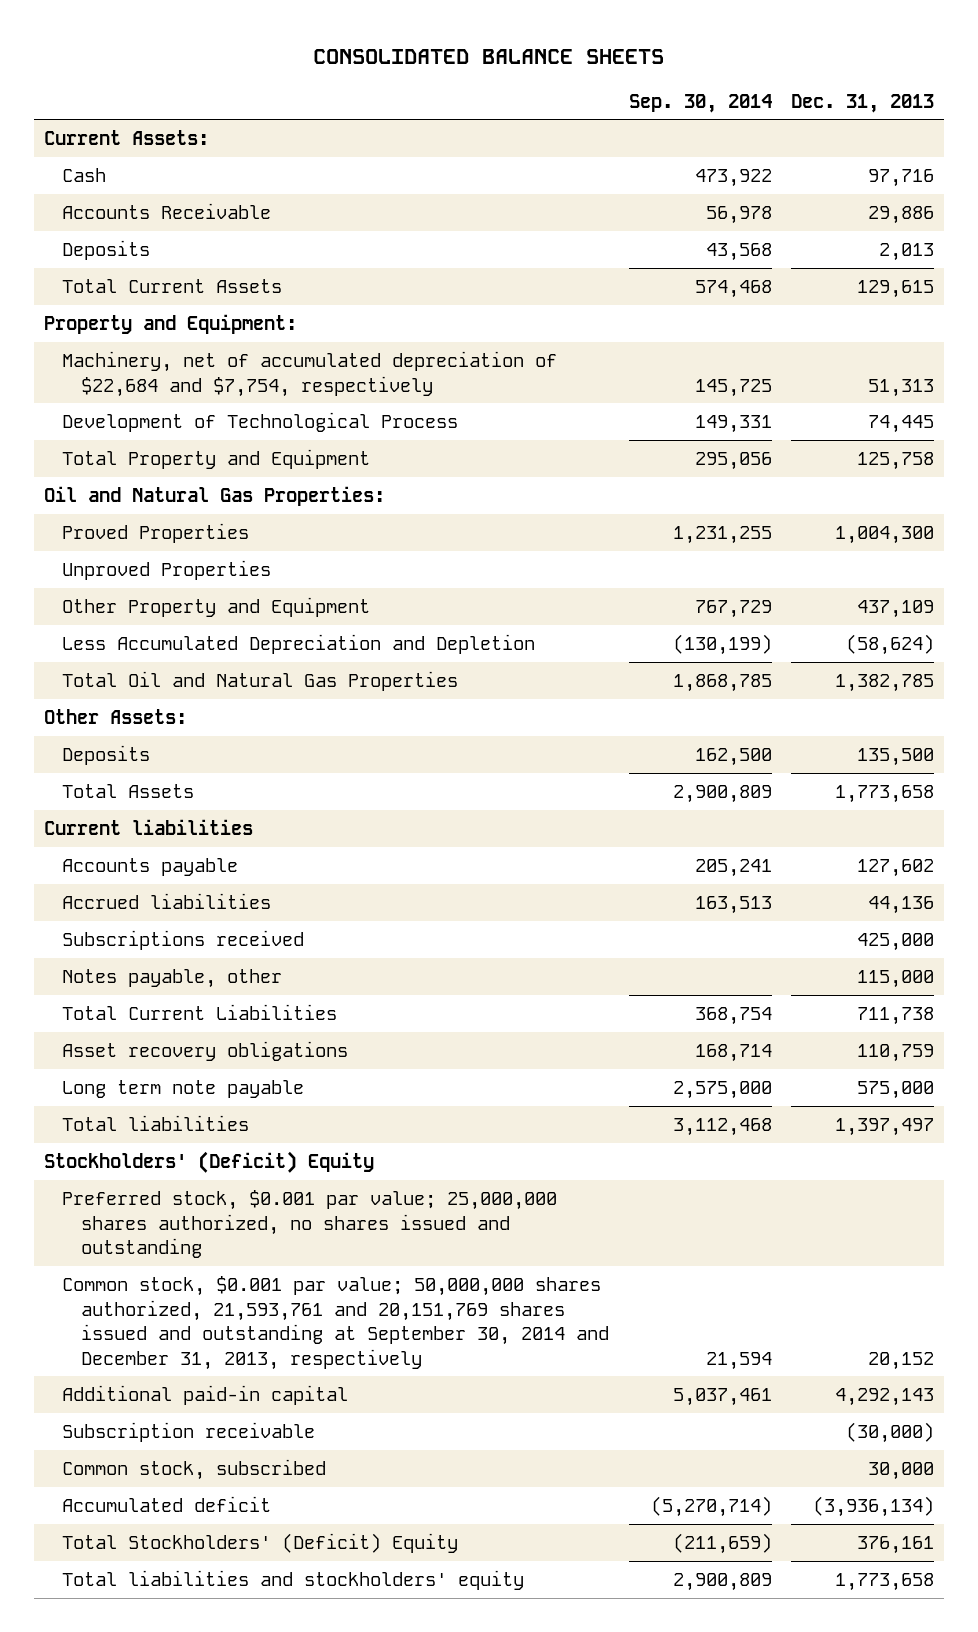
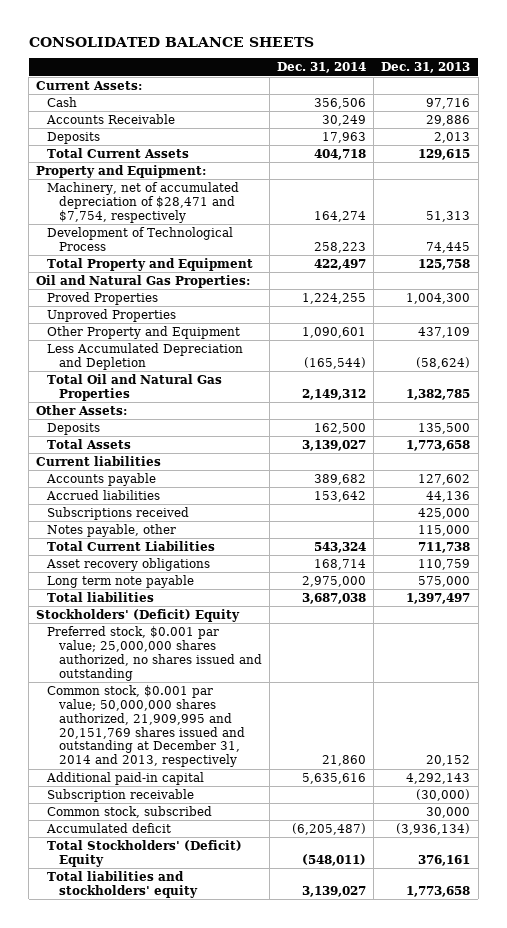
- | Sep. 30, 2014 | Dec. 31, 2013
+ | Dec. 31, 2014 | Dec. 31, 2013
- Machinery, net of accumulated depreciation of $22,684 and $7,754, respectively | 145,725 | 51,313
+ Machinery, net of accumulated depreciation of $28,471 and $7,754, respectively | 164,274 | 51,313
- Common stock, $0.001 par value; 50,000,000 shares authorized, 21,593,761 and 20,151,769 shares issued and outstanding at September 30, 2014 and December 31, 2013, respectively | 21,594 | 20,152
+ Common stock, $0.001 par value; 50,000,000 shares authorized, 21,909,995 and 20,151,769 shares issued and outstanding at December 31, 2014 and 2013, respectively | 21,860 | 20,152

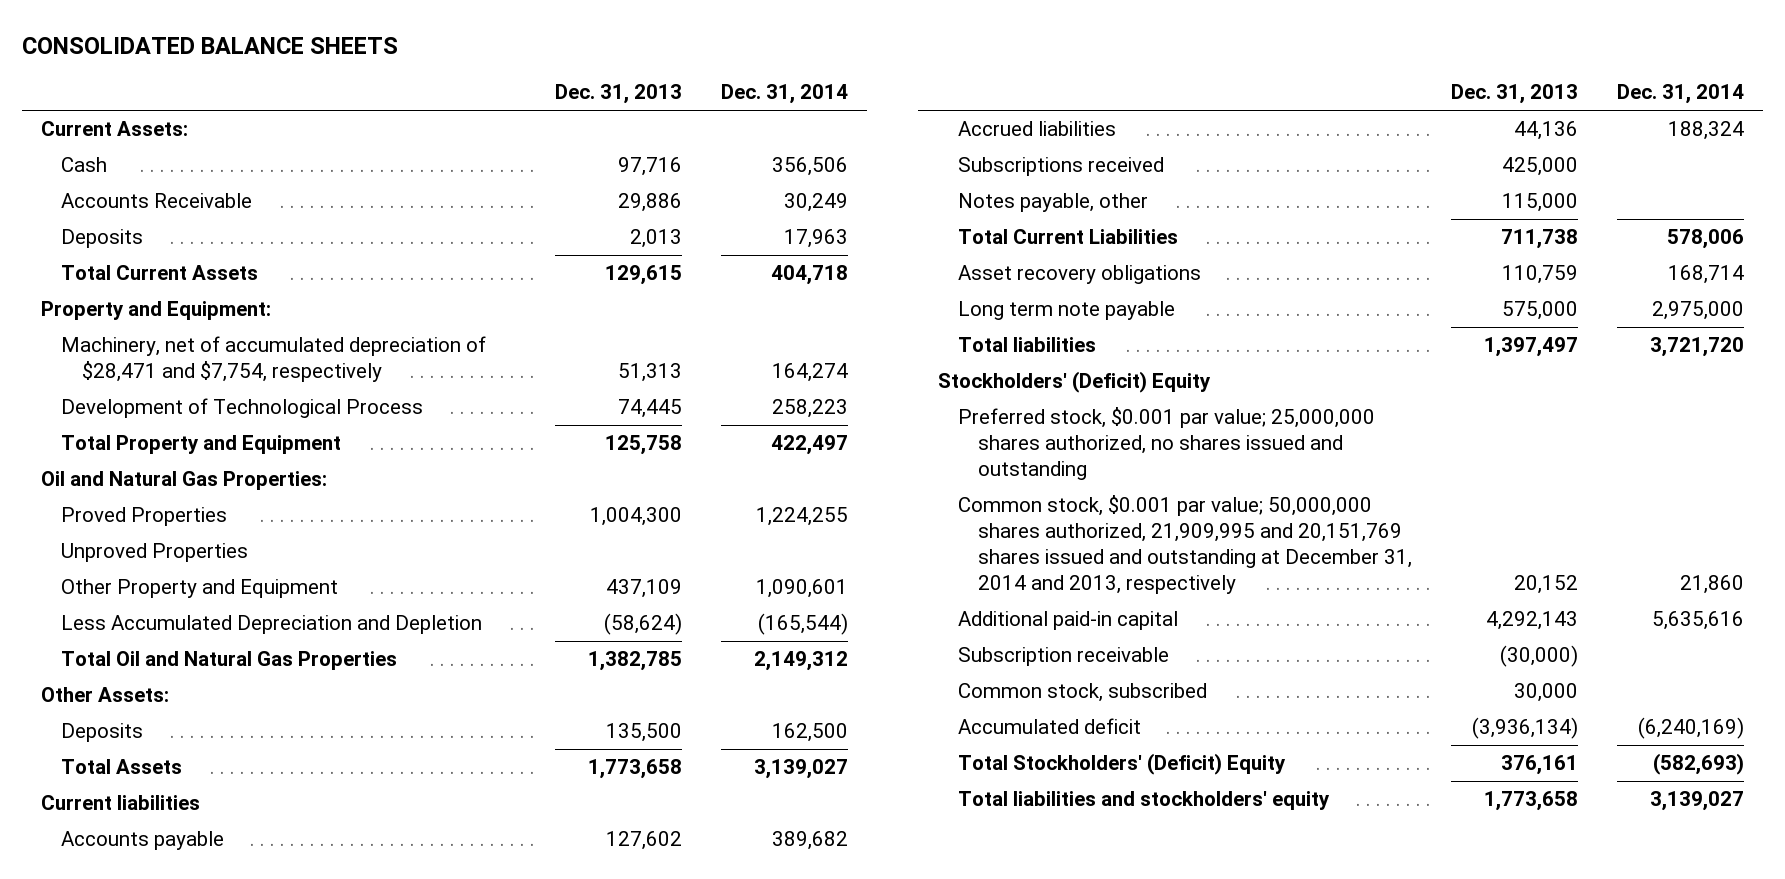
- | Dec. 31, 2014 | Dec. 31, 2013
+ | Dec. 31, 2013 | Dec. 31, 2014
- Accrued liabilities | 153,642 | 44,136
+ Accrued liabilities | 44,136 | 188,324
- Total Current Liabilities | 543,324 | 711,738
+ Total Current Liabilities | 711,738 | 578,006
- Total liabilities | 3,687,038 | 1,397,497
+ Total liabilities | 1,397,497 | 3,721,720
- Accumulated deficit | (6,205,487) | (3,936,134)
- Total Stockholders' (Deficit) Equity | (548,011) | 376,161
+ Accumulated deficit | (3,936,134) | (6,240,169)
+ Total Stockholders' (Deficit) Equity | 376,161 | (582,693)

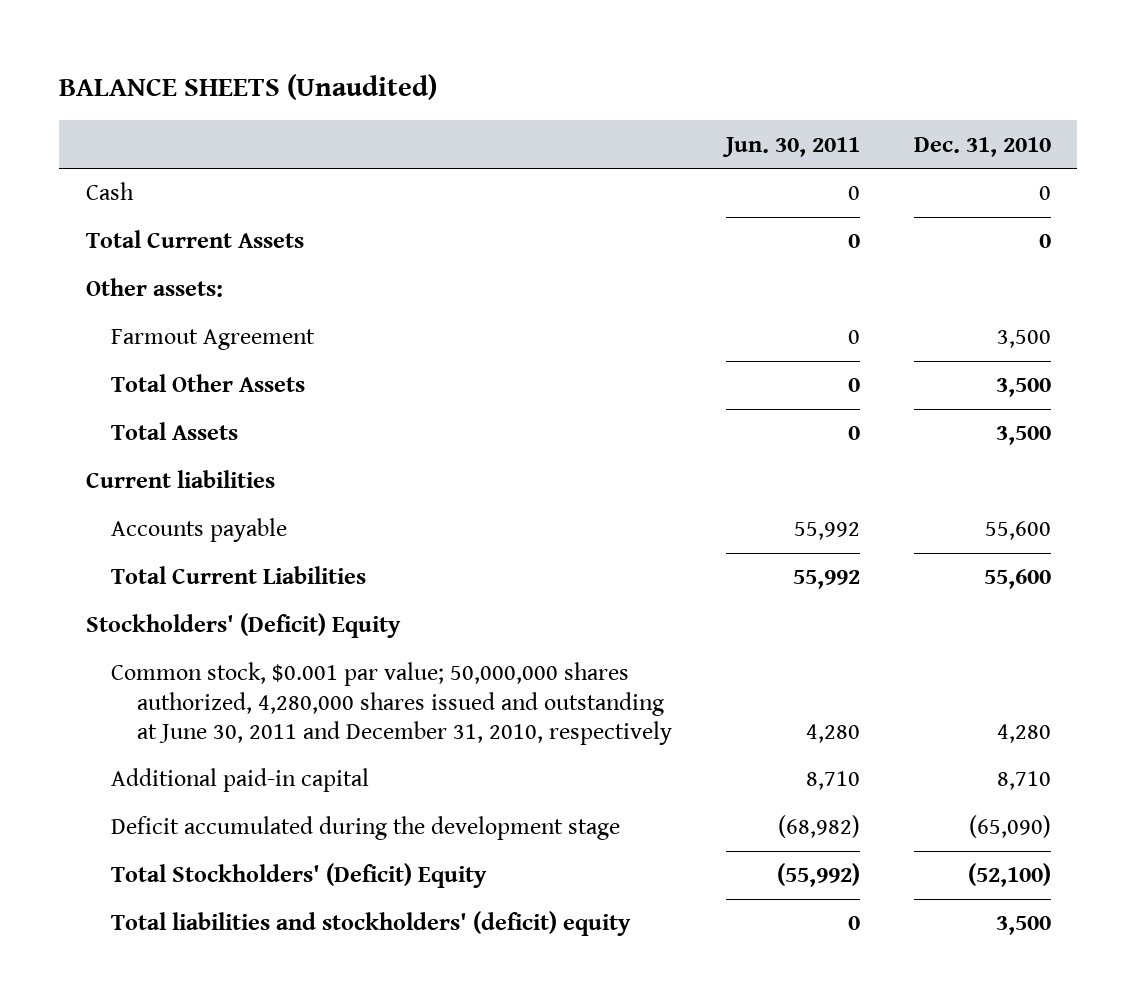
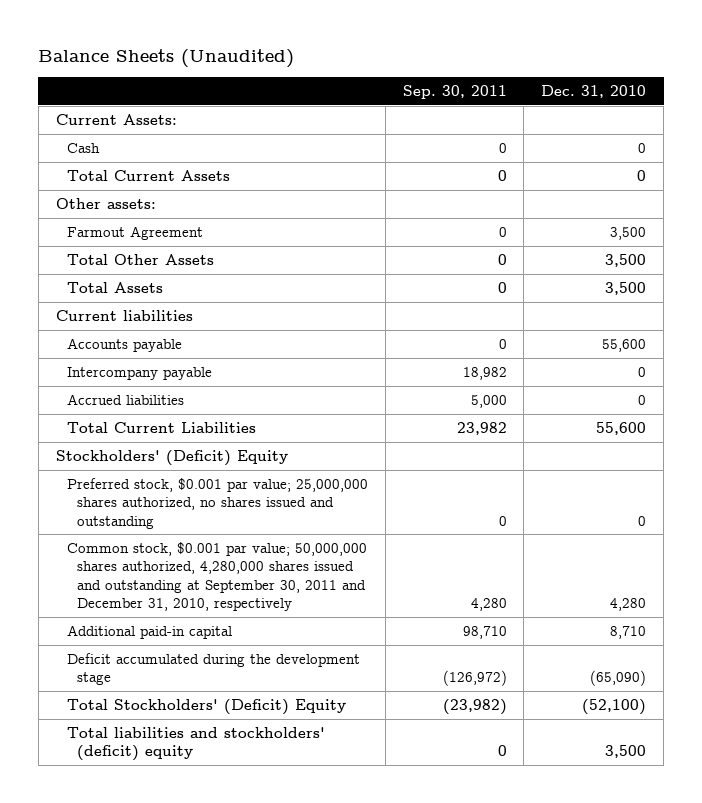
- BALANCE SHEETS (Unaudited)
+ Balance Sheets (Unaudited)
- | Jun. 30, 2011 | Dec. 31, 2010
+ | Sep. 30, 2011 | Dec. 31, 2010
+ Current Assets:
+ Intercompany payable | 18,982 | 0
+ Accrued liabilities | 5,000 | 0
- Common stock, $0.001 par value; 50,000,000 shares authorized, 4,280,000 shares issued and outstanding at June 30, 2011 and December 31, 2010, respectively | 4,280 | 4,280
+ Preferred stock, $0.001 par value; 25,000,000 shares authorized, no shares issued and outstanding | 0 | 0
+ Common stock, $0.001 par value; 50,000,000 shares authorized, 4,280,000 shares issued and outstanding at September 30, 2011 and December 31, 2010, respectively | 4,280 | 4,280

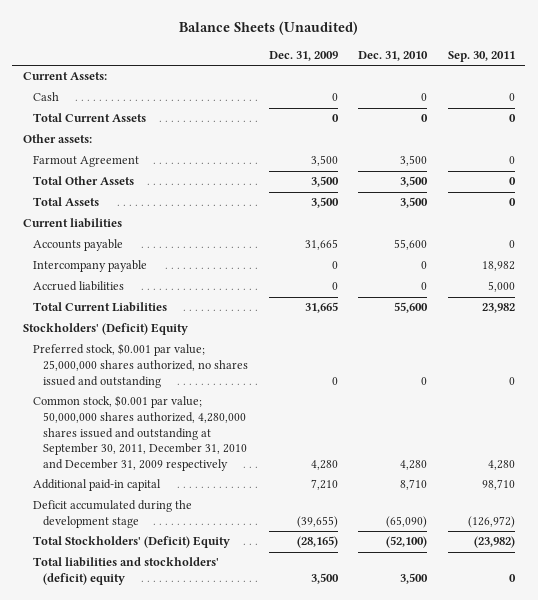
- | Sep. 30, 2011 | Dec. 31, 2010
+ | Dec. 31, 2009 | Dec. 31, 2010 | Sep. 30, 2011
- Common stock, $0.001 par value; 50,000,000 shares authorized, 4,280,000 shares issued and outstanding at September 30, 2011 and December 31, 2010, respectively | 4,280 | 4,280
+ Common stock, $0.001 par value; 50,000,000 shares authorized, 4,280,000 shares issued and outstanding at September 30, 2011, December 31, 2010 and December 31, 2009 respectively | 4,280 | 4,280 | 4,280

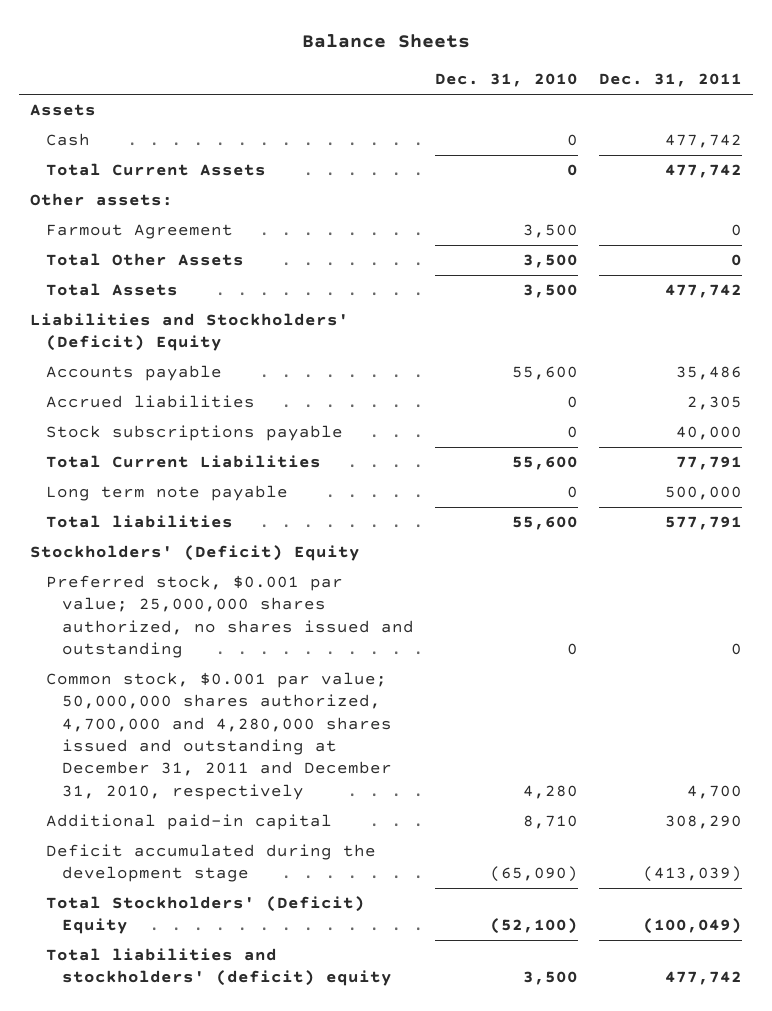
- Balance Sheets (Unaudited)
+ Balance Sheets
- | Dec. 31, 2009 | Dec. 31, 2010 | Sep. 30, 2011
+ | Dec. 31, 2010 | Dec. 31, 2011
- Current Assets:
+ Assets
- Current liabilities
+ Liabilities and Stockholders' (Deficit) Equity
- Intercompany payable | 0 | 0 | 18,982
+ Stock subscriptions payable | 0 | 40,000
+ Long term note payable | 0 | 500,000
+ Total liabilities | 55,600 | 577,791
- Common stock, $0.001 par value; 50,000,000 shares authorized, 4,280,000 shares issued and outstanding at September 30, 2011, December 31, 2010 and December 31, 2009 respectively | 4,280 | 4,280 | 4,280
+ Common stock, $0.001 par value; 50,000,000 shares authorized, 4,700,000 and 4,280,000 shares issued and outstanding at December 31, 2011 and December 31, 2010, respectively | 4,280 | 4,700

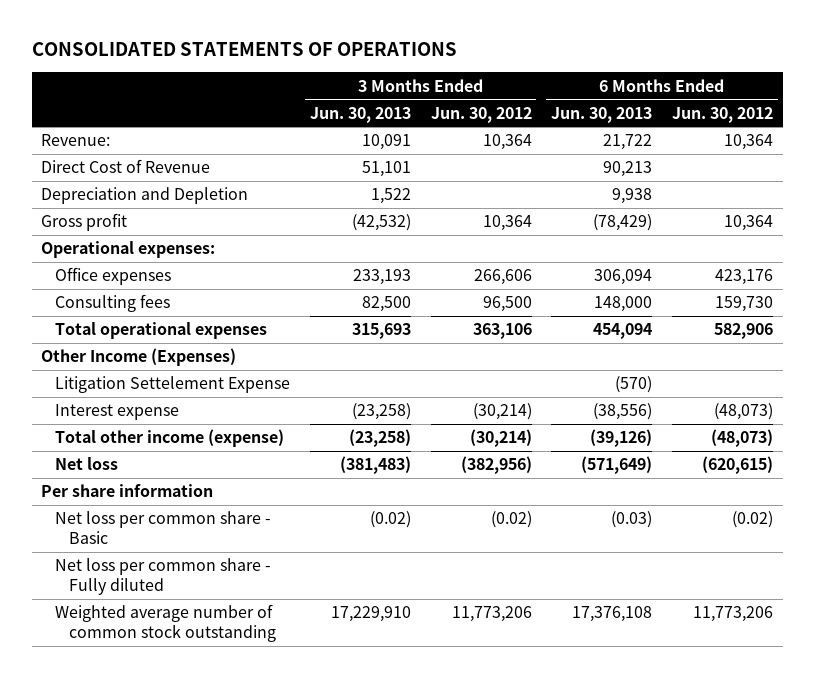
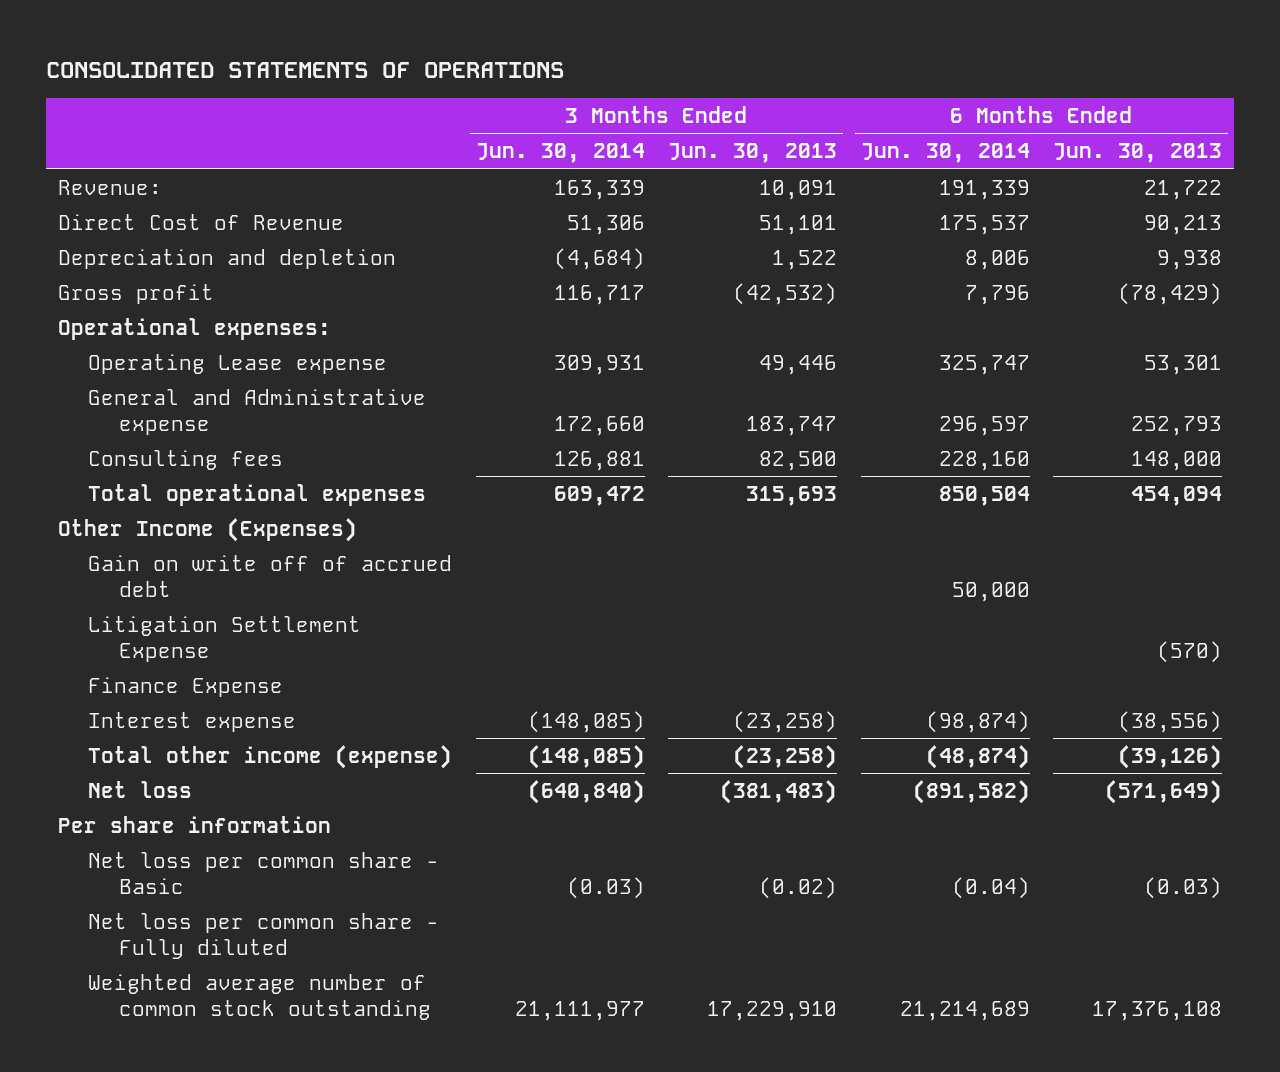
- | 3 Months Ended Jun. 30, 2013 | 3 Months Ended Jun. 30, 2012 | 6 Months Ended Jun. 30, 2013 | 6 Months Ended Jun. 30, 2012
+ | 3 Months Ended Jun. 30, 2014 | 3 Months Ended Jun. 30, 2013 | 6 Months Ended Jun. 30, 2014 | 6 Months Ended Jun. 30, 2013
- Depreciation and Depletion | 1,522 | | 9,938 |
+ Depreciation and depletion | (4,684) | 1,522 | 8,006 | 9,938
- Office expenses | 233,193 | 266,606 | 306,094 | 423,176
+ Operating Lease expense | 309,931 | 49,446 | 325,747 | 53,301
+ General and Administrative expense | 172,660 | 183,747 | 296,597 | 252,793
- Litigation Settelement Expense | | | (570) |
+ Gain on write off of accrued debt | | | 50,000 |
+ Litigation Settlement Expense | | | | (570)
+ Finance Expense

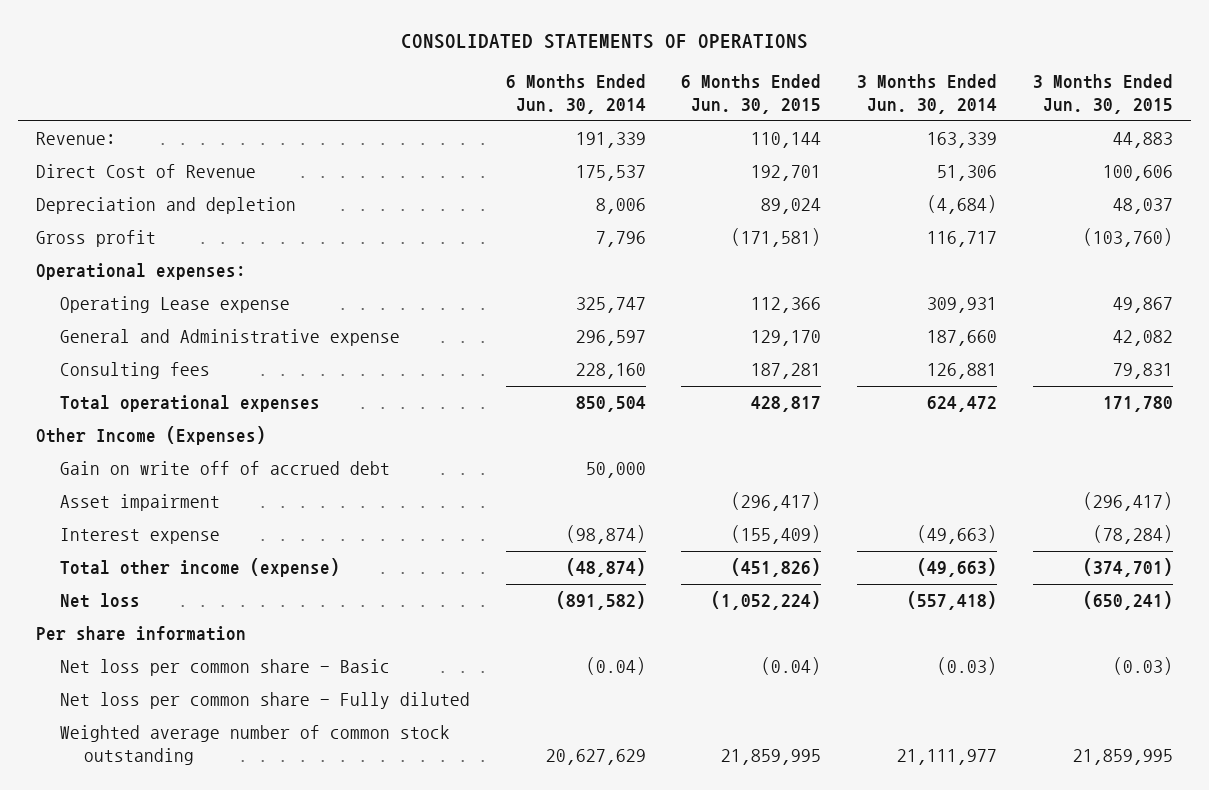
- | 3 Months Ended Jun. 30, 2014 | 3 Months Ended Jun. 30, 2013 | 6 Months Ended Jun. 30, 2014 | 6 Months Ended Jun. 30, 2013
+ | 6 Months Ended Jun. 30, 2014 | 6 Months Ended Jun. 30, 2015 | 3 Months Ended Jun. 30, 2014 | 3 Months Ended Jun. 30, 2015
- General and Administrative expense | 172,660 | 183,747 | 296,597 | 252,793
+ General and Administrative expense | 296,597 | 129,170 | 187,660 | 42,082
- Total operational expenses | 609,472 | 315,693 | 850,504 | 454,094
+ Total operational expenses | 850,504 | 428,817 | 624,472 | 171,780
- Litigation Settlement Expense | | | | (570)
- Finance Expense
- Interest expense | (148,085) | (23,258) | (98,874) | (38,556)
- Total other income (expense) | (148,085) | (23,258) | (48,874) | (39,126)
- Net loss | (640,840) | (381,483) | (891,582) | (571,649)
+ Asset impairment | | (296,417) | | (296,417)
+ Interest expense | (98,874) | (155,409) | (49,663) | (78,284)
+ Total other income (expense) | (48,874) | (451,826) | (49,663) | (374,701)
+ Net loss | (891,582) | (1,052,224) | (557,418) | (650,241)
- Weighted average number of common stock outstanding | 21,111,977 | 17,229,910 | 21,214,689 | 17,376,108
+ Weighted average number of common stock outstanding | 20,627,629 | 21,859,995 | 21,111,977 | 21,859,995

